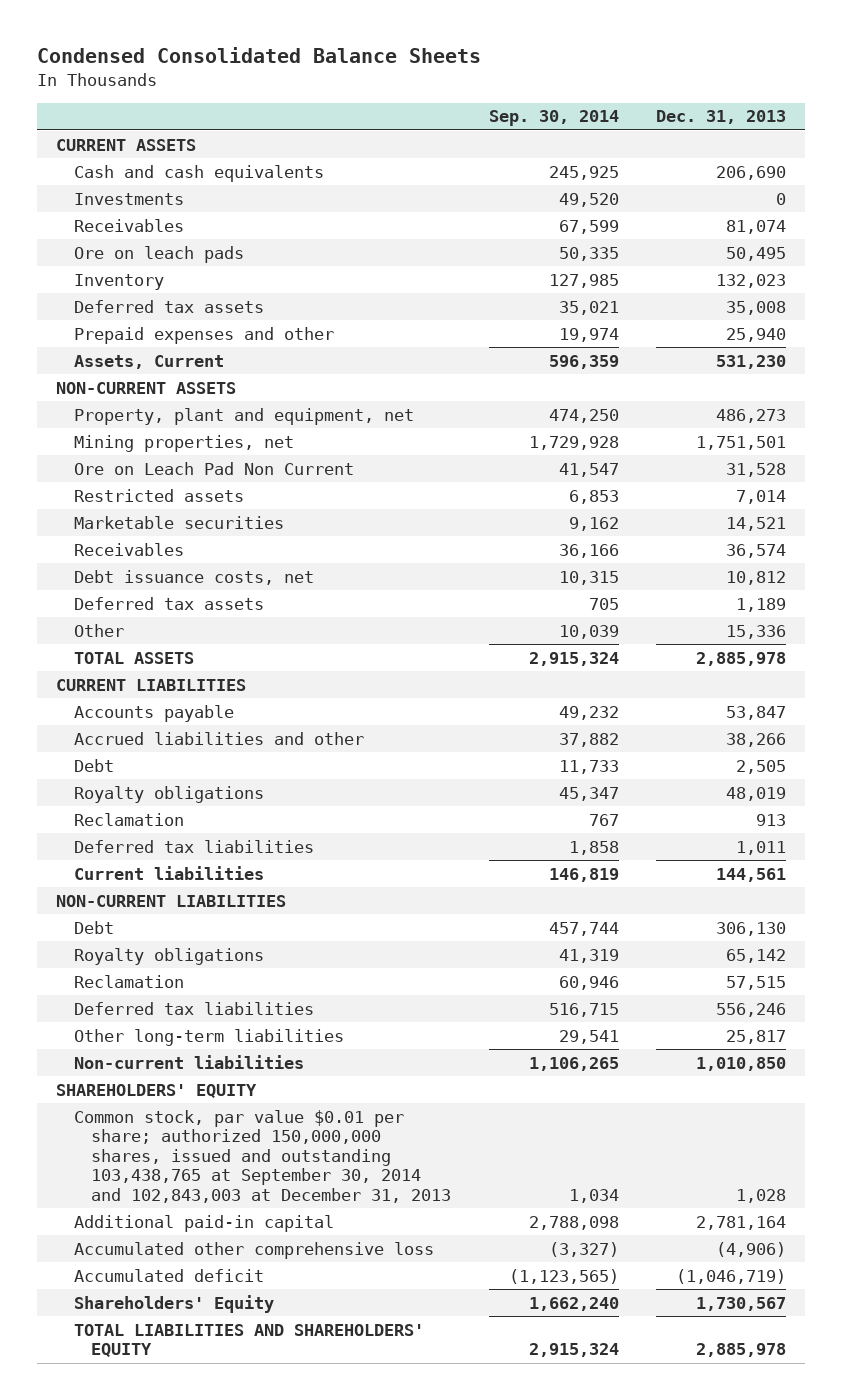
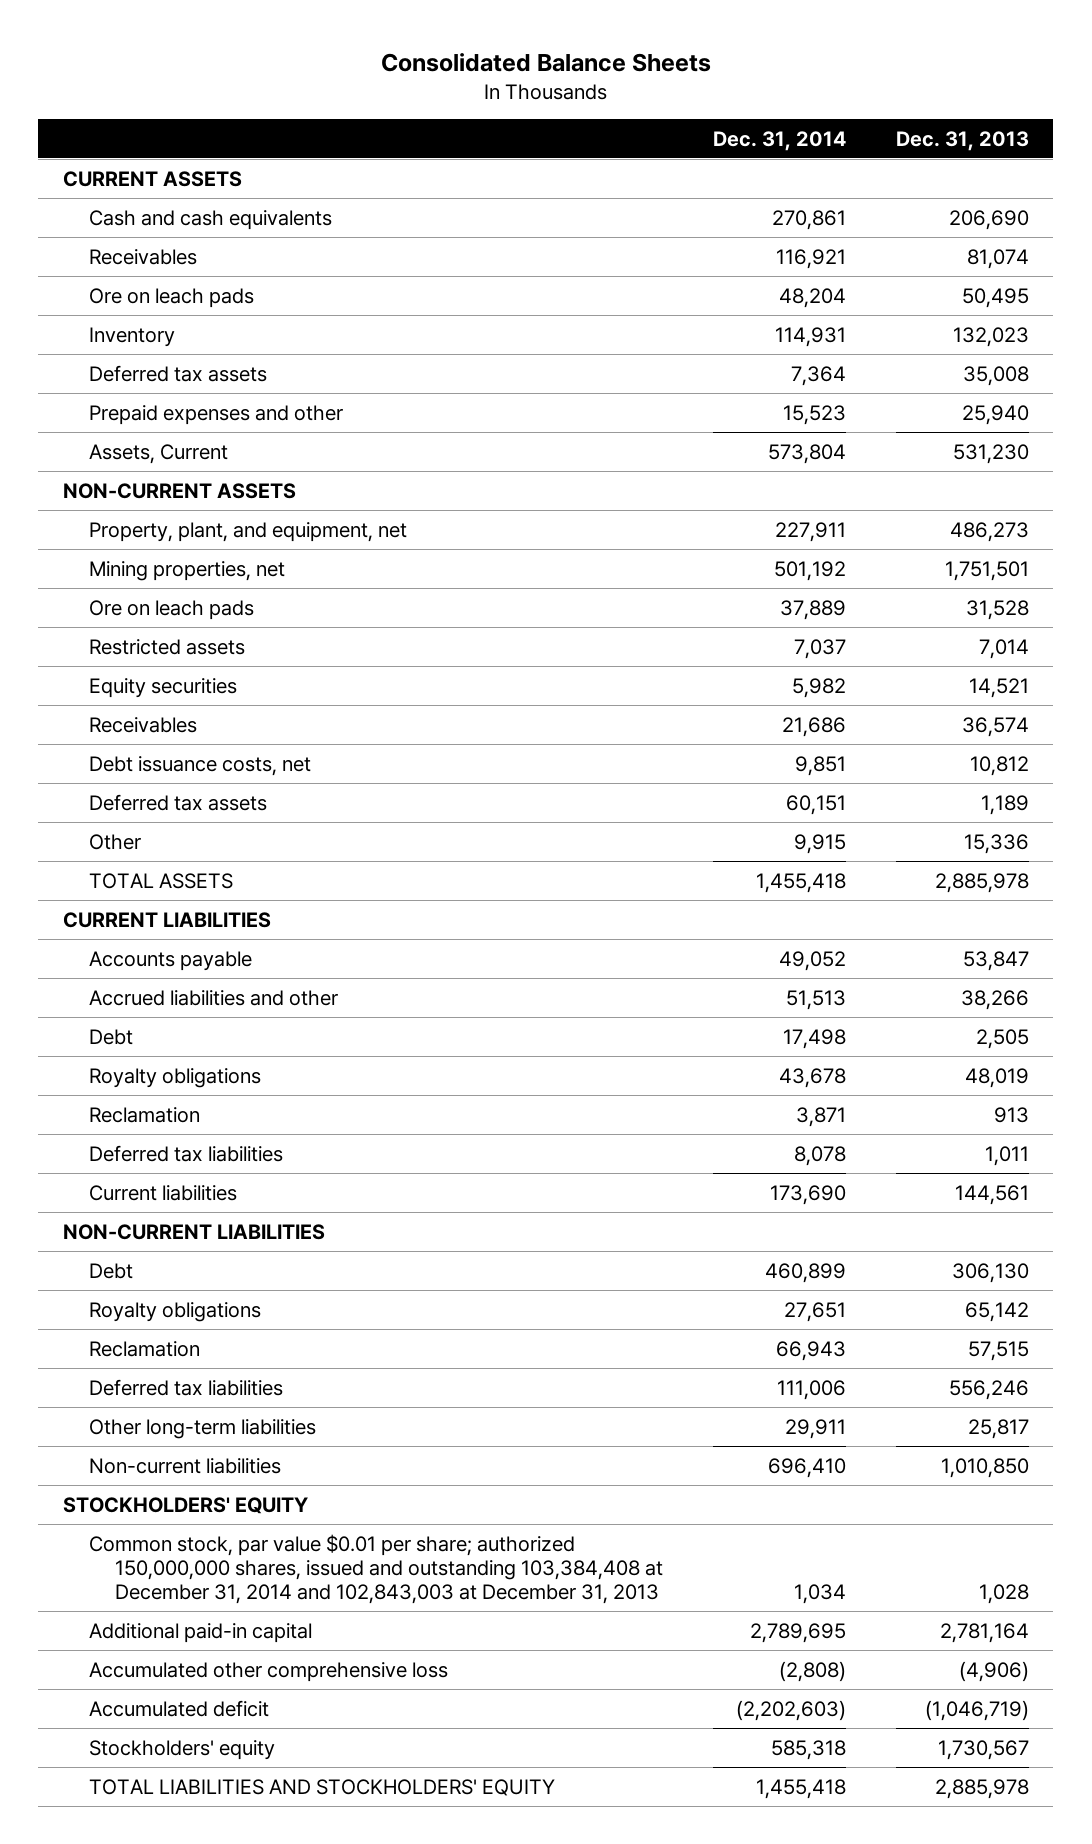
- Condensed Consolidated Balance Sheets
+ Consolidated Balance Sheets
- | Sep. 30, 2014 | Dec. 31, 2013
+ | Dec. 31, 2014 | Dec. 31, 2013
- Investments | 49,520 | 0
- Property, plant and equipment, net | 474,250 | 486,273
+ Property, plant, and equipment, net | 227,911 | 486,273
- Ore on Leach Pad Non Current | 41,547 | 31,528
+ Ore on leach pads | 37,889 | 31,528
- Marketable securities | 9,162 | 14,521
+ Equity securities | 5,982 | 14,521
- SHAREHOLDERS' EQUITY
- Common stock, par value $0.01 per share; authorized 150,000,000 shares, issued and outstanding 103,438,765 at September 30, 2014 and 102,843,003 at December 31, 2013 | 1,034 | 1,028
+ STOCKHOLDERS' EQUITY
+ Common stock, par value $0.01 per share; authorized 150,000,000 shares, issued and outstanding 103,384,408 at December 31, 2014 and 102,843,003 at December 31, 2013 | 1,034 | 1,028
- Shareholders' Equity | 1,662,240 | 1,730,567
- TOTAL LIABILITIES AND SHAREHOLDERS' EQUITY | 2,915,324 | 2,885,978
+ Stockholders' equity | 585,318 | 1,730,567
+ TOTAL LIABILITIES AND STOCKHOLDERS' EQUITY | 1,455,418 | 2,885,978

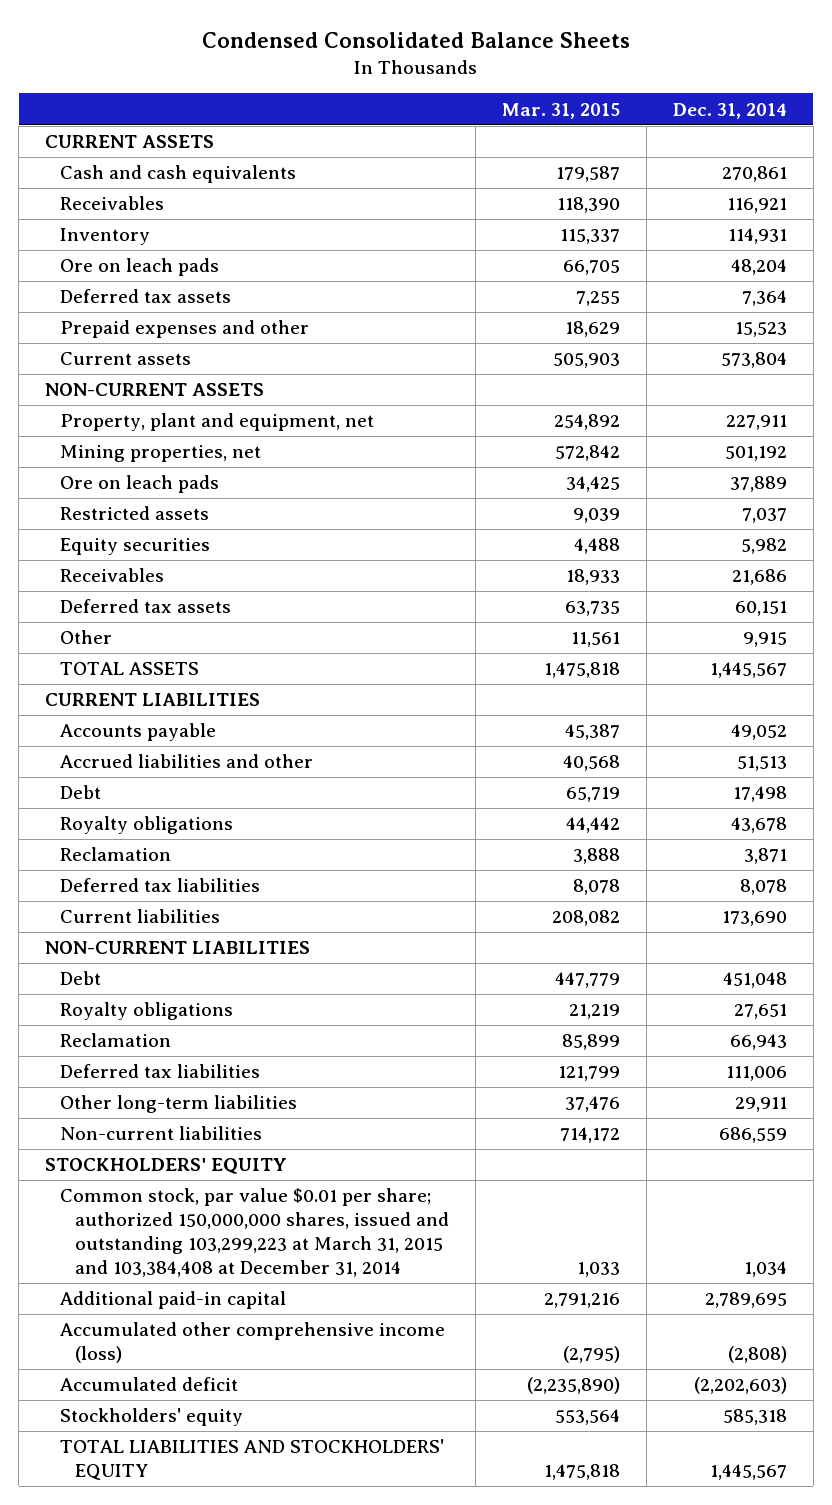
- Consolidated Balance Sheets
+ Condensed Consolidated Balance Sheets
- | Dec. 31, 2014 | Dec. 31, 2013
+ | Mar. 31, 2015 | Dec. 31, 2014
moved down: Ore on leach pads | 66,705 | 48,204
- Assets, Current | 573,804 | 531,230
+ Current assets | 505,903 | 573,804
- Property, plant, and equipment, net | 227,911 | 486,273
+ Property, plant and equipment, net | 254,892 | 227,911
- Debt issuance costs, net | 9,851 | 10,812
- TOTAL ASSETS | 1,455,418 | 2,885,978
+ TOTAL ASSETS | 1,475,818 | 1,445,567
- Debt | 460,899 | 306,130
+ Debt | 447,779 | 451,048
- Non-current liabilities | 696,410 | 1,010,850
+ Non-current liabilities | 714,172 | 686,559
- Common stock, par value $0.01 per share; authorized 150,000,000 shares, issued and outstanding 103,384,408 at December 31, 2014 and 102,843,003 at December 31, 2013 | 1,034 | 1,028
+ Common stock, par value $0.01 per share; authorized 150,000,000 shares, issued and outstanding 103,299,223 at March 31, 2015 and 103,384,408 at December 31, 2014 | 1,033 | 1,034
- Accumulated other comprehensive loss | (2,808) | (4,906)
+ Accumulated other comprehensive income (loss) | (2,795) | (2,808)
- TOTAL LIABILITIES AND STOCKHOLDERS' EQUITY | 1,455,418 | 2,885,978
+ TOTAL LIABILITIES AND STOCKHOLDERS' EQUITY | 1,475,818 | 1,445,567

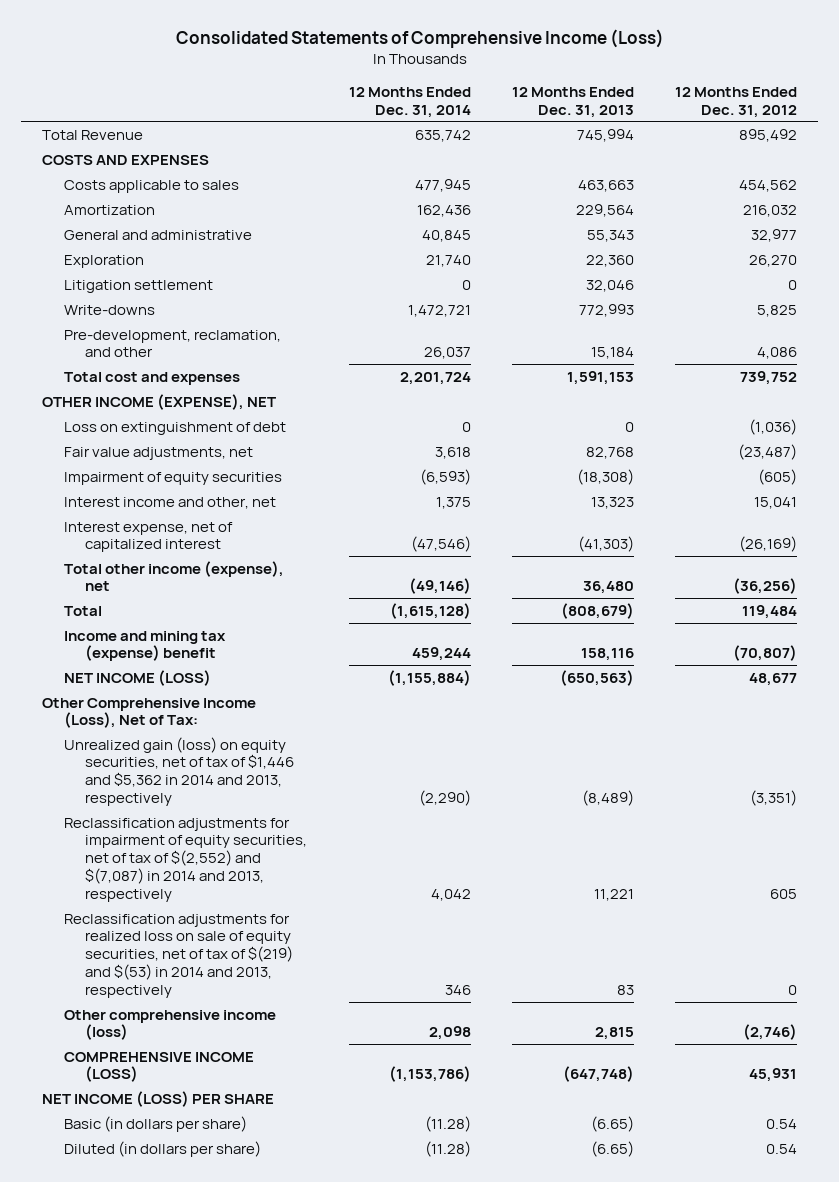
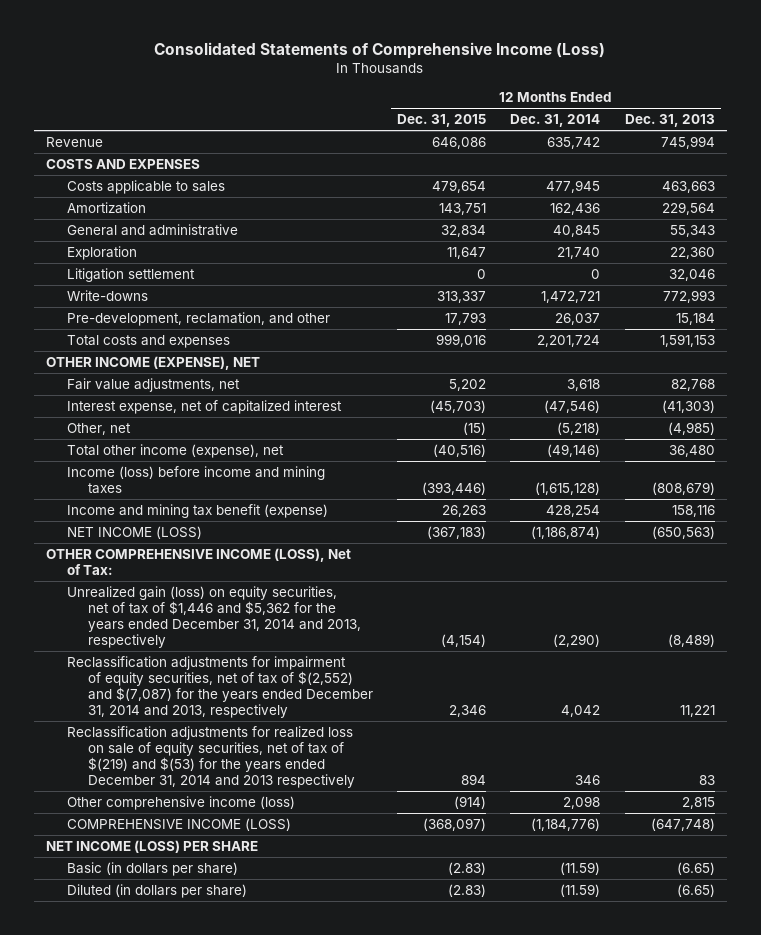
- | 12 Months Ended Dec. 31, 2014 | 12 Months Ended Dec. 31, 2013 | 12 Months Ended Dec. 31, 2012
+ | 12 Months Ended Dec. 31, 2015 | 12 Months Ended Dec. 31, 2014 | 12 Months Ended Dec. 31, 2013
- Total Revenue | 635,742 | 745,994 | 895,492
+ Revenue | 646,086 | 635,742 | 745,994
- Total cost and expenses | 2,201,724 | 1,591,153 | 739,752
+ Total costs and expenses | 999,016 | 2,201,724 | 1,591,153
- Loss on extinguishment of debt | 0 | 0 | (1,036)
- Impairment of equity securities | (6,593) | (18,308) | (605)
- Interest income and other, net | 1,375 | 13,323 | 15,041
+ Other, net | (15) | (5,218) | (4,985)
- Total | (1,615,128) | (808,679) | 119,484
- Income and mining tax (expense) benefit | 459,244 | 158,116 | (70,807)
- NET INCOME (LOSS) | (1,155,884) | (650,563) | 48,677
- Other Comprehensive Income (Loss), Net of Tax:
- Unrealized gain (loss) on equity securities, net of tax of $1,446 and $5,362 in 2014 and 2013, respectively | (2,290) | (8,489) | (3,351)
- Reclassification adjustments for impairment of equity securities, net of tax of $(2,552) and $(7,087) in 2014 and 2013, respectively | 4,042 | 11,221 | 605
- Reclassification adjustments for realized loss on sale of equity securities, net of tax of $(219) and $(53) in 2014 and 2013, respectively | 346 | 83 | 0
+ Income (loss) before income and mining taxes | (393,446) | (1,615,128) | (808,679)
+ Income and mining tax benefit (expense) | 26,263 | 428,254 | 158,116
+ NET INCOME (LOSS) | (367,183) | (1,186,874) | (650,563)
+ OTHER COMPREHENSIVE INCOME (LOSS), Net of Tax:
+ Unrealized gain (loss) on equity securities, net of tax of $1,446 and $5,362 for the years ended December 31, 2014 and 2013, respectively | (4,154) | (2,290) | (8,489)
+ Reclassification adjustments for impairment of equity securities, net of tax of $(2,552) and $(7,087) for the years ended December 31, 2014 and 2013, respectively | 2,346 | 4,042 | 11,221
+ Reclassification adjustments for realized loss on sale of equity securities, net of tax of $(219) and $(53) for the years ended December 31, 2014 and 2013 respectively | 894 | 346 | 83
- COMPREHENSIVE INCOME (LOSS) | (1,153,786) | (647,748) | 45,931
+ COMPREHENSIVE INCOME (LOSS) | (368,097) | (1,184,776) | (647,748)
- Basic (in dollars per share) | (11.28) | (6.65) | 0.54
- Diluted (in dollars per share) | (11.28) | (6.65) | 0.54
+ Basic (in dollars per share) | (2.83) | (11.59) | (6.65)
+ Diluted (in dollars per share) | (2.83) | (11.59) | (6.65)

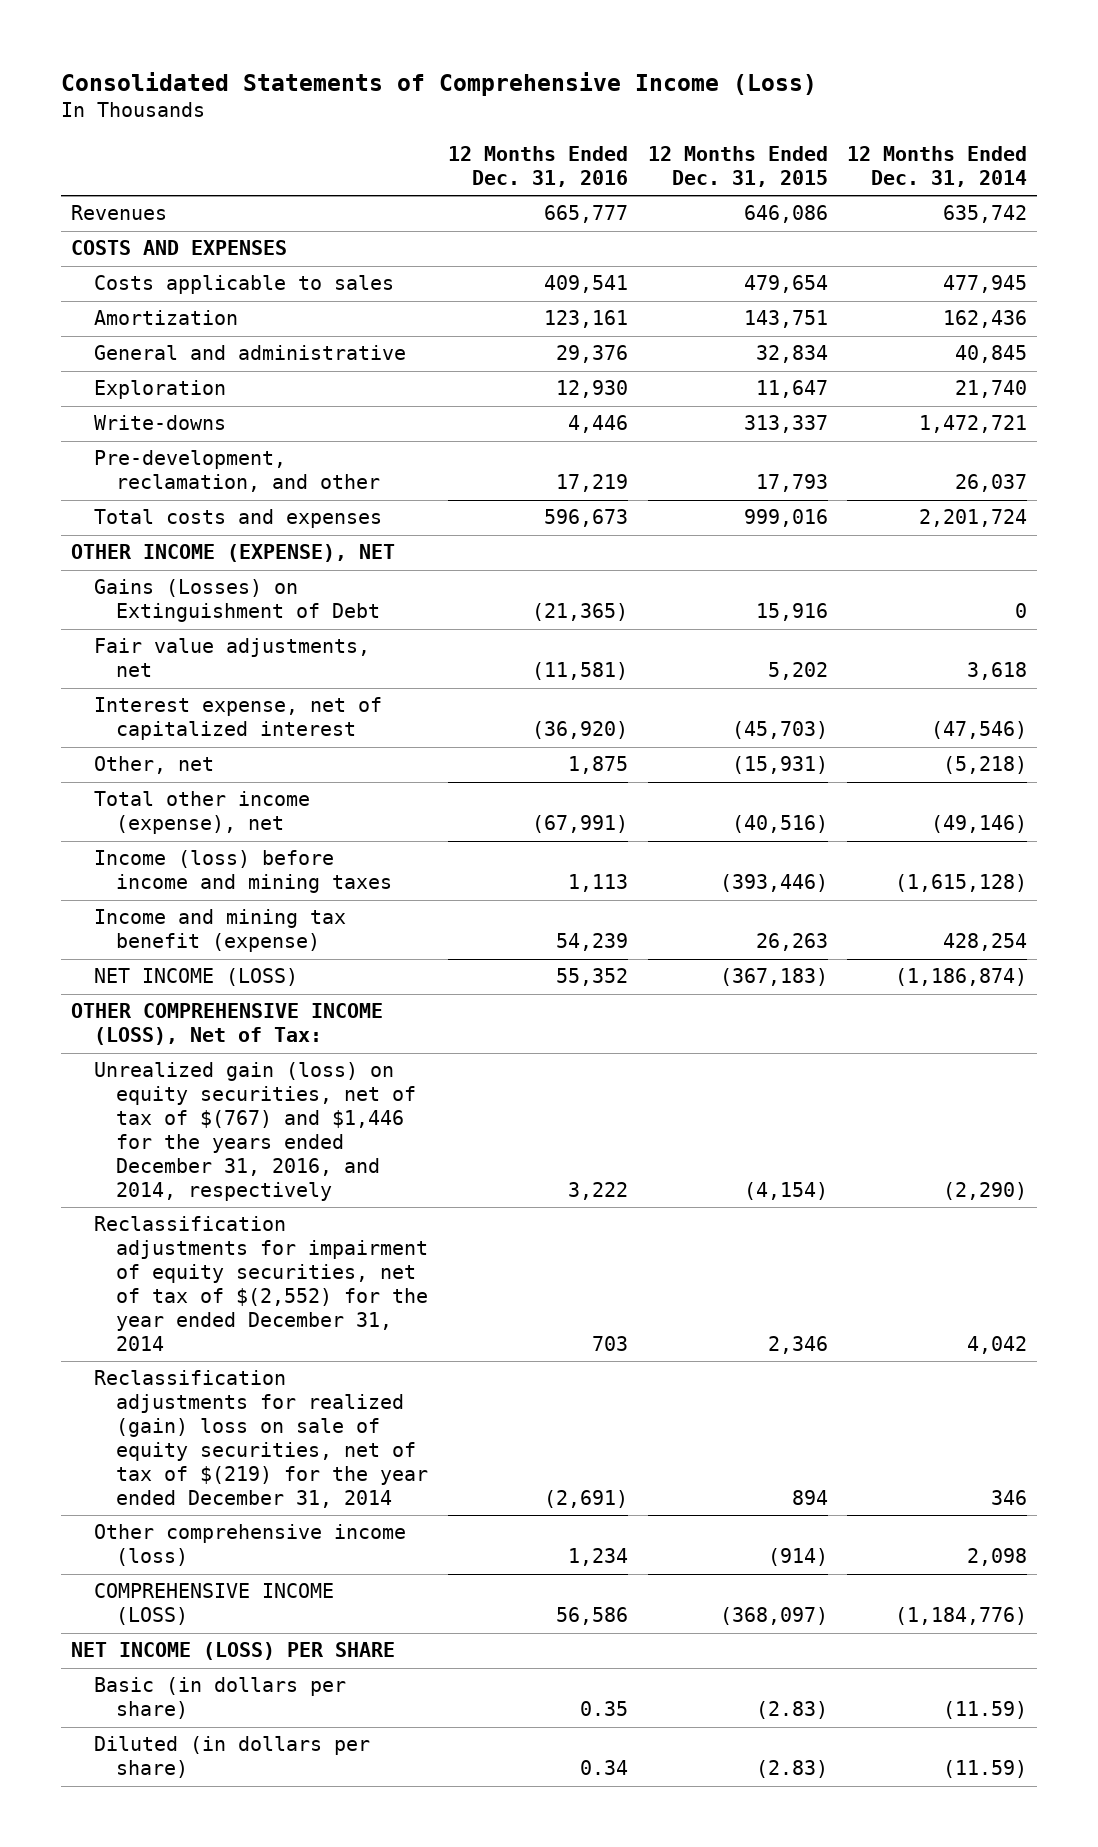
- | 12 Months Ended Dec. 31, 2015 | 12 Months Ended Dec. 31, 2014 | 12 Months Ended Dec. 31, 2013
+ | 12 Months Ended Dec. 31, 2016 | 12 Months Ended Dec. 31, 2015 | 12 Months Ended Dec. 31, 2014
- Revenue | 646,086 | 635,742 | 745,994
+ Revenues | 665,777 | 646,086 | 635,742
- Litigation settlement | 0 | 0 | 32,046
+ Gains (Losses) on Extinguishment of Debt | (21,365) | 15,916 | 0
- Other, net | (15) | (5,218) | (4,985)
+ Other, net | 1,875 | (15,931) | (5,218)
- Unrealized gain (loss) on equity securities, net of tax of $1,446 and $5,362 for the years ended December 31, 2014 and 2013, respectively | (4,154) | (2,290) | (8,489)
- Reclassification adjustments for impairment of equity securities, net of tax of $(2,552) and $(7,087) for the years ended December 31, 2014 and 2013, respectively | 2,346 | 4,042 | 11,221
- Reclassification adjustments for realized loss on sale of equity securities, net of tax of $(219) and $(53) for the years ended December 31, 2014 and 2013 respectively | 894 | 346 | 83
+ Unrealized gain (loss) on equity securities, net of tax of $(767) and $1,446 for the years ended December 31, 2016, and 2014, respectively | 3,222 | (4,154) | (2,290)
+ Reclassification adjustments for impairment of equity securities, net of tax of $(2,552) for the year ended December 31, 2014 | 703 | 2,346 | 4,042
+ Reclassification adjustments for realized (gain) loss on sale of equity securities, net of tax of $(219) for the year ended December 31, 2014 | (2,691) | 894 | 346

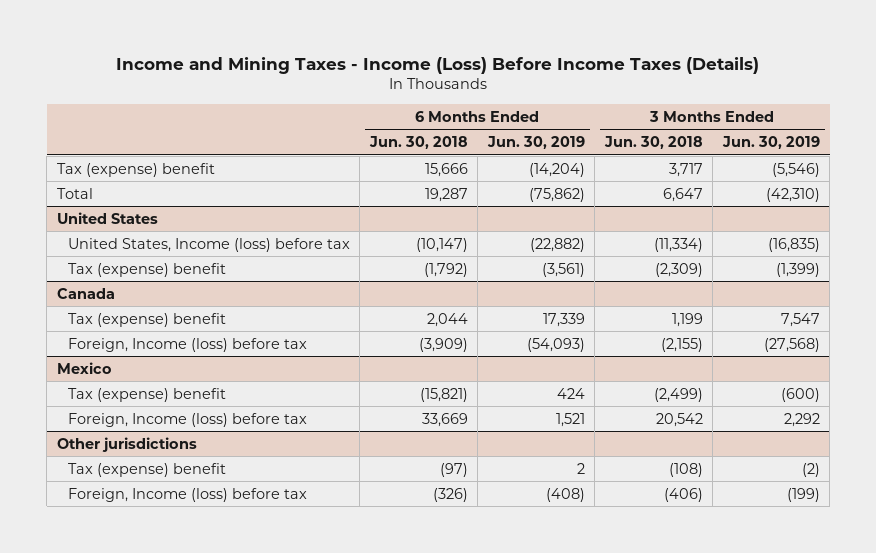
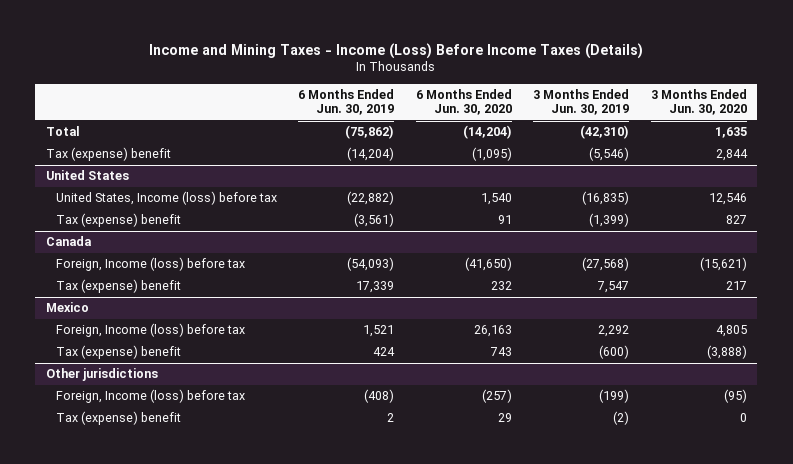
- | 6 Months Ended Jun. 30, 2018 | 6 Months Ended Jun. 30, 2019 | 3 Months Ended Jun. 30, 2018 | 3 Months Ended Jun. 30, 2019
+ | 6 Months Ended Jun. 30, 2019 | 6 Months Ended Jun. 30, 2020 | 3 Months Ended Jun. 30, 2019 | 3 Months Ended Jun. 30, 2020
moved down: Tax (expense) benefit | (14,204) | (1,095) | (5,546) | 2,844
@ Canada
moved down: Tax (expense) benefit | 17,339 | 232 | 7,547 | 217
@ Mexico
moved down: Tax (expense) benefit | 424 | 743 | (600) | (3,888)
@ Other jurisdictions
moved down: Tax (expense) benefit | 2 | 29 | (2) | 0

